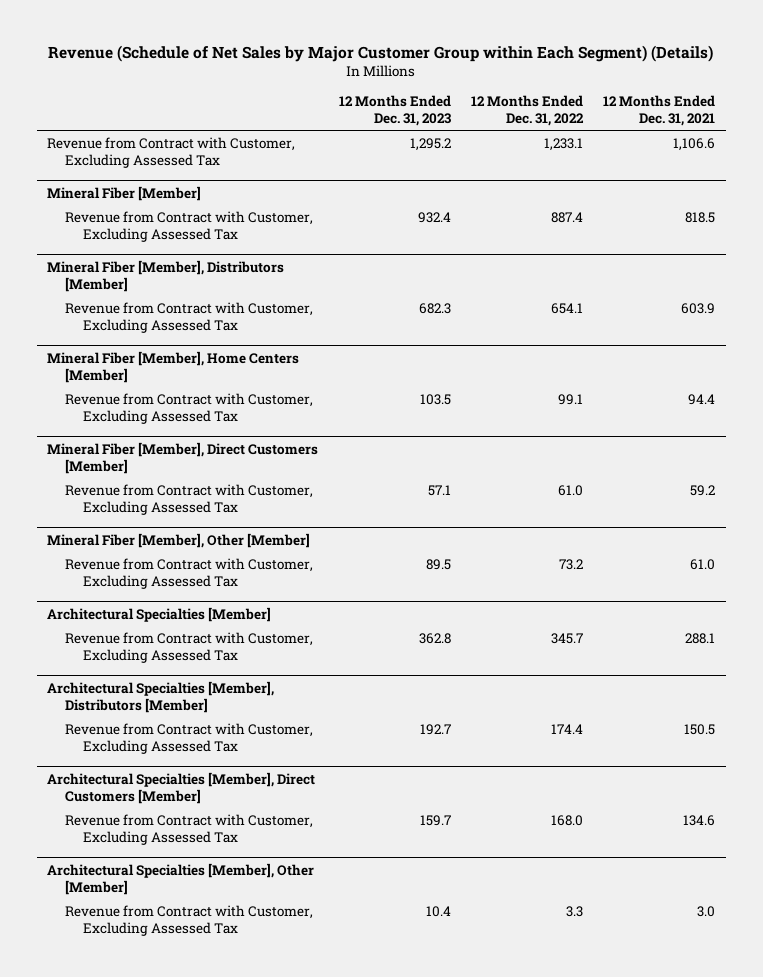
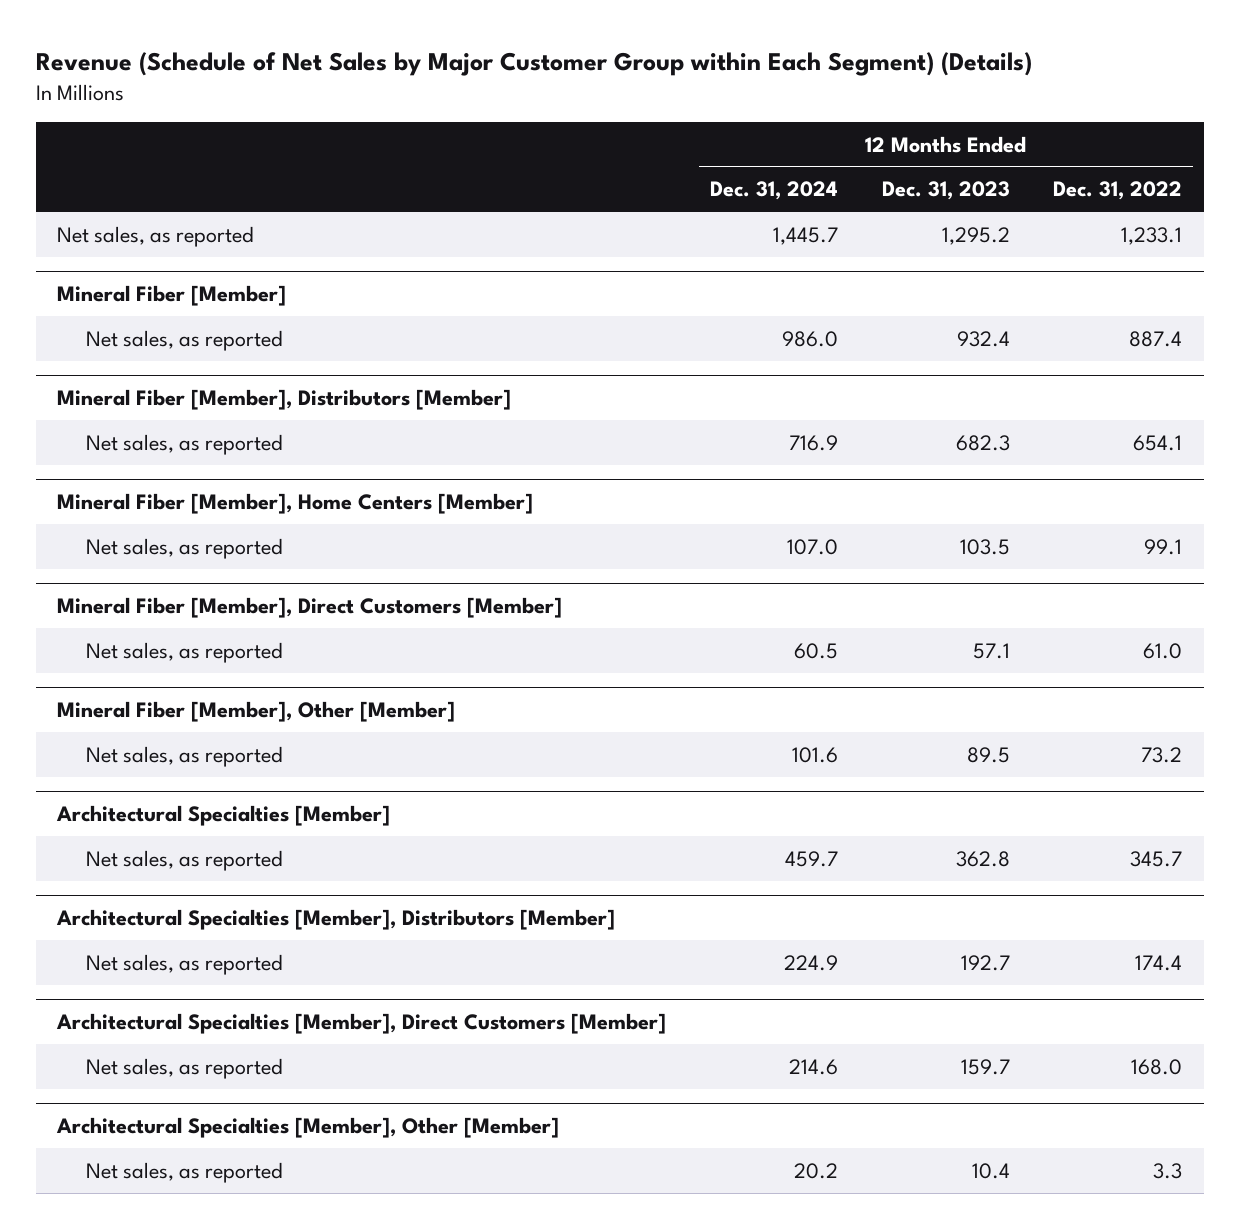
- | 12 Months Ended Dec. 31, 2023 | 12 Months Ended Dec. 31, 2022 | 12 Months Ended Dec. 31, 2021
+ | 12 Months Ended Dec. 31, 2024 | 12 Months Ended Dec. 31, 2023 | 12 Months Ended Dec. 31, 2022
- Revenue from Contract with Customer, Excluding Assessed Tax | 1,295.2 | 1,233.1 | 1,106.6
+ Net sales, as reported | 1,445.7 | 1,295.2 | 1,233.1
@ Mineral Fiber [Member]
- Revenue from Contract with Customer, Excluding Assessed Tax | 932.4 | 887.4 | 818.5
+ Net sales, as reported | 986.0 | 932.4 | 887.4
@ Mineral Fiber [Member], Distributors [Member]
- Revenue from Contract with Customer, Excluding Assessed Tax | 682.3 | 654.1 | 603.9
+ Net sales, as reported | 716.9 | 682.3 | 654.1
@ Mineral Fiber [Member], Home Centers [Member]
- Revenue from Contract with Customer, Excluding Assessed Tax | 103.5 | 99.1 | 94.4
+ Net sales, as reported | 107.0 | 103.5 | 99.1
@ Mineral Fiber [Member], Direct Customers [Member]
- Revenue from Contract with Customer, Excluding Assessed Tax | 57.1 | 61.0 | 59.2
+ Net sales, as reported | 60.5 | 57.1 | 61.0
@ Mineral Fiber [Member], Other [Member]
- Revenue from Contract with Customer, Excluding Assessed Tax | 89.5 | 73.2 | 61.0
+ Net sales, as reported | 101.6 | 89.5 | 73.2
@ Architectural Specialties [Member]
- Revenue from Contract with Customer, Excluding Assessed Tax | 362.8 | 345.7 | 288.1
+ Net sales, as reported | 459.7 | 362.8 | 345.7
@ Architectural Specialties [Member], Distributors [Member]
- Revenue from Contract with Customer, Excluding Assessed Tax | 192.7 | 174.4 | 150.5
+ Net sales, as reported | 224.9 | 192.7 | 174.4
@ Architectural Specialties [Member], Direct Customers [Member]
- Revenue from Contract with Customer, Excluding Assessed Tax | 159.7 | 168.0 | 134.6
+ Net sales, as reported | 214.6 | 159.7 | 168.0
@ Architectural Specialties [Member], Other [Member]
- Revenue from Contract with Customer, Excluding Assessed Tax | 10.4 | 3.3 | 3.0
+ Net sales, as reported | 20.2 | 10.4 | 3.3

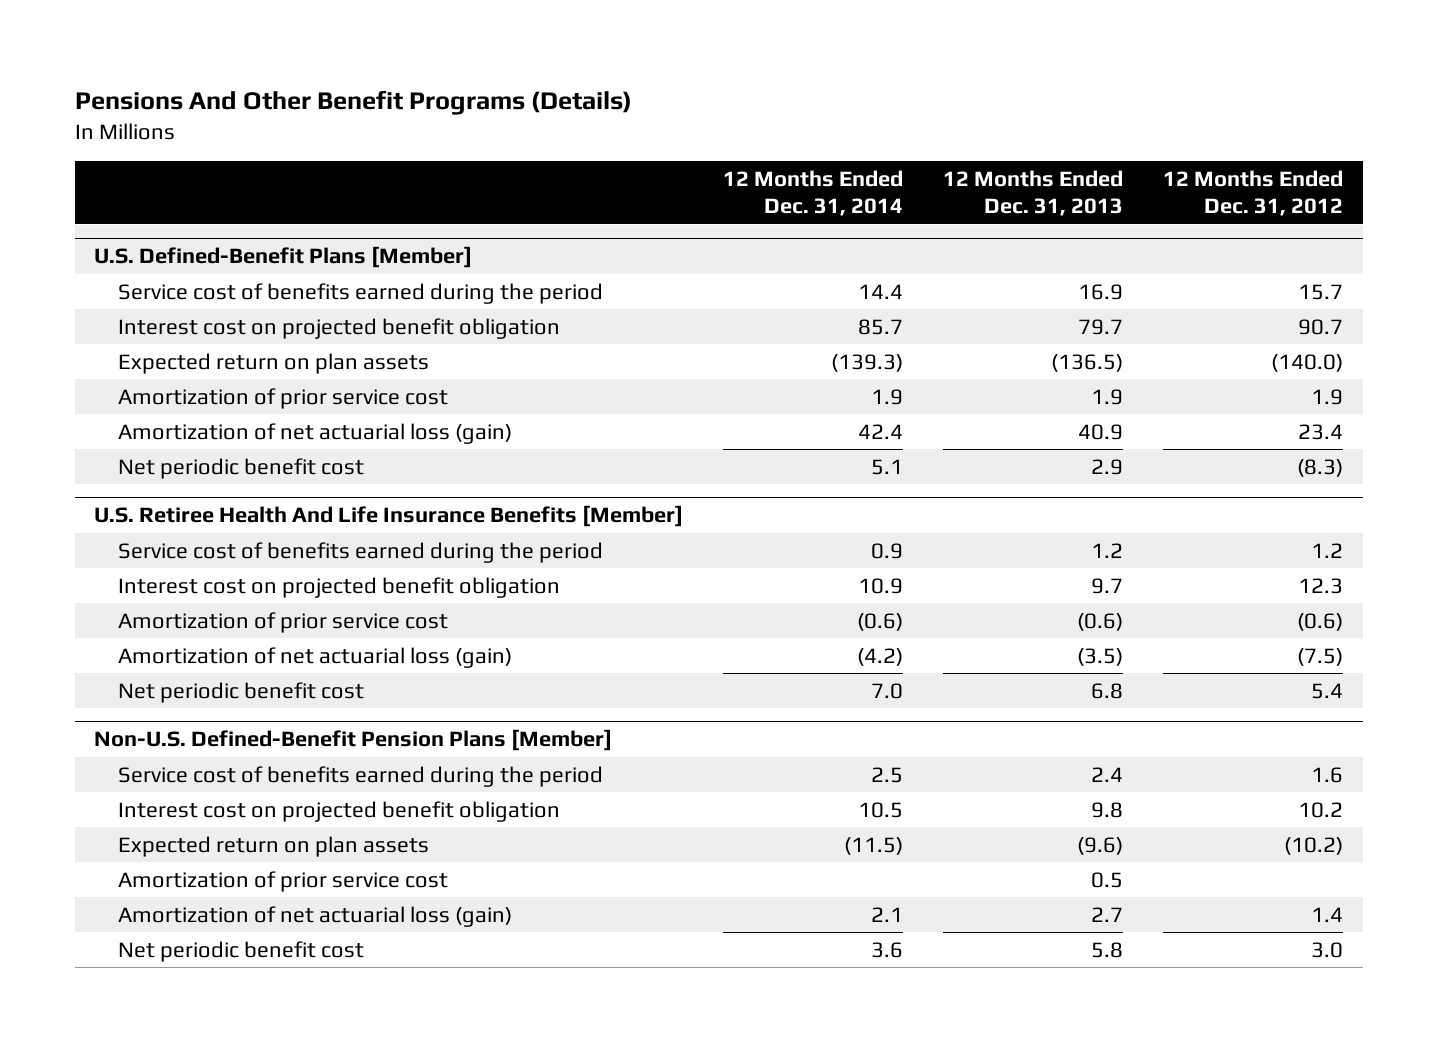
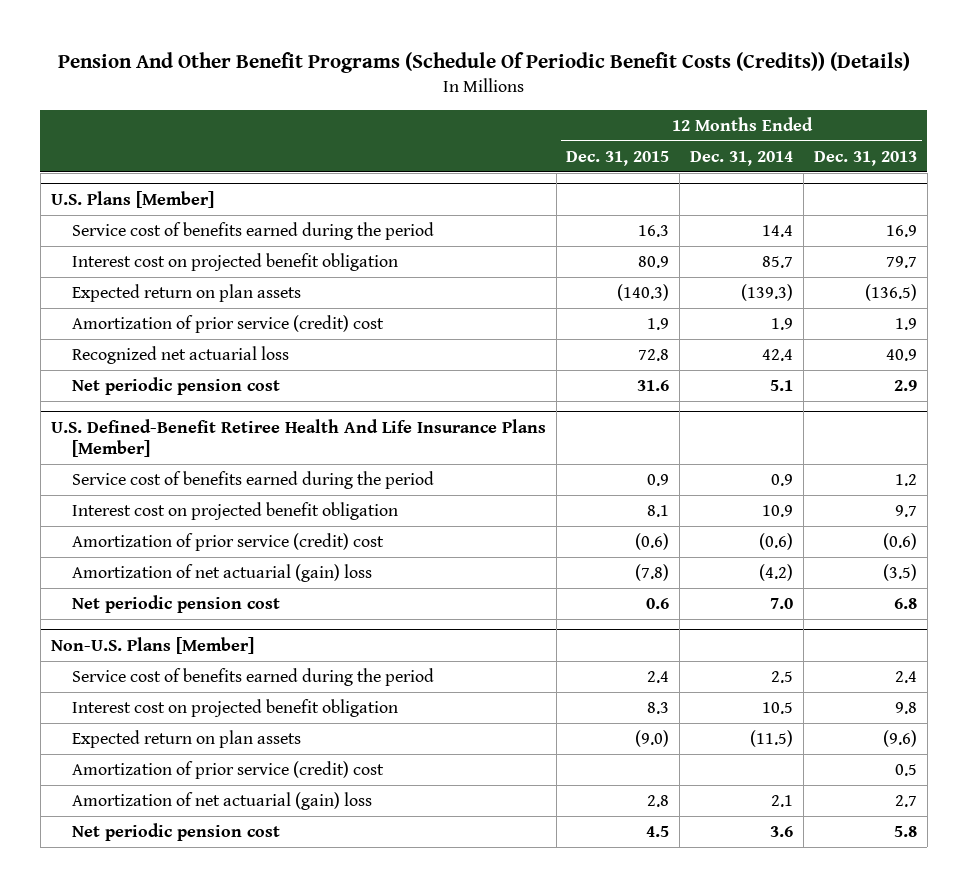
- Pensions And Other Benefit Programs (Details)
+ Pension And Other Benefit Programs (Schedule Of Periodic Benefit Costs (Credits)) (Details)
- | 12 Months Ended Dec. 31, 2014 | 12 Months Ended Dec. 31, 2013 | 12 Months Ended Dec. 31, 2012
+ | 12 Months Ended Dec. 31, 2015 | 12 Months Ended Dec. 31, 2014 | 12 Months Ended Dec. 31, 2013
- U.S. Defined-Benefit Plans [Member]
+ U.S. Plans [Member]
- Amortization of prior service cost | 1.9 | 1.9 | 1.9
- Amortization of net actuarial loss (gain) | 42.4 | 40.9 | 23.4
- Net periodic benefit cost | 5.1 | 2.9 | (8.3)
- U.S. Retiree Health And Life Insurance Benefits [Member]
+ Amortization of prior service (credit) cost | 1.9 | 1.9 | 1.9
+ Recognized net actuarial loss | 72.8 | 42.4 | 40.9
+ Net periodic pension cost | 31.6 | 5.1 | 2.9
+ U.S. Defined-Benefit Retiree Health And Life Insurance Plans [Member]
- Amortization of prior service cost | (0.6) | (0.6) | (0.6)
- Amortization of net actuarial loss (gain) | (4.2) | (3.5) | (7.5)
- Net periodic benefit cost | 7.0 | 6.8 | 5.4
- Non-U.S. Defined-Benefit Pension Plans [Member]
+ Amortization of prior service (credit) cost | (0.6) | (0.6) | (0.6)
+ Amortization of net actuarial (gain) loss | (7.8) | (4.2) | (3.5)
+ Net periodic pension cost | 0.6 | 7.0 | 6.8
+ Non-U.S. Plans [Member]
- Amortization of prior service cost | | 0.5 |
- Amortization of net actuarial loss (gain) | 2.1 | 2.7 | 1.4
- Net periodic benefit cost | 3.6 | 5.8 | 3.0
+ Amortization of prior service (credit) cost | | | 0.5
+ Amortization of net actuarial (gain) loss | 2.8 | 2.1 | 2.7
+ Net periodic pension cost | 4.5 | 3.6 | 5.8

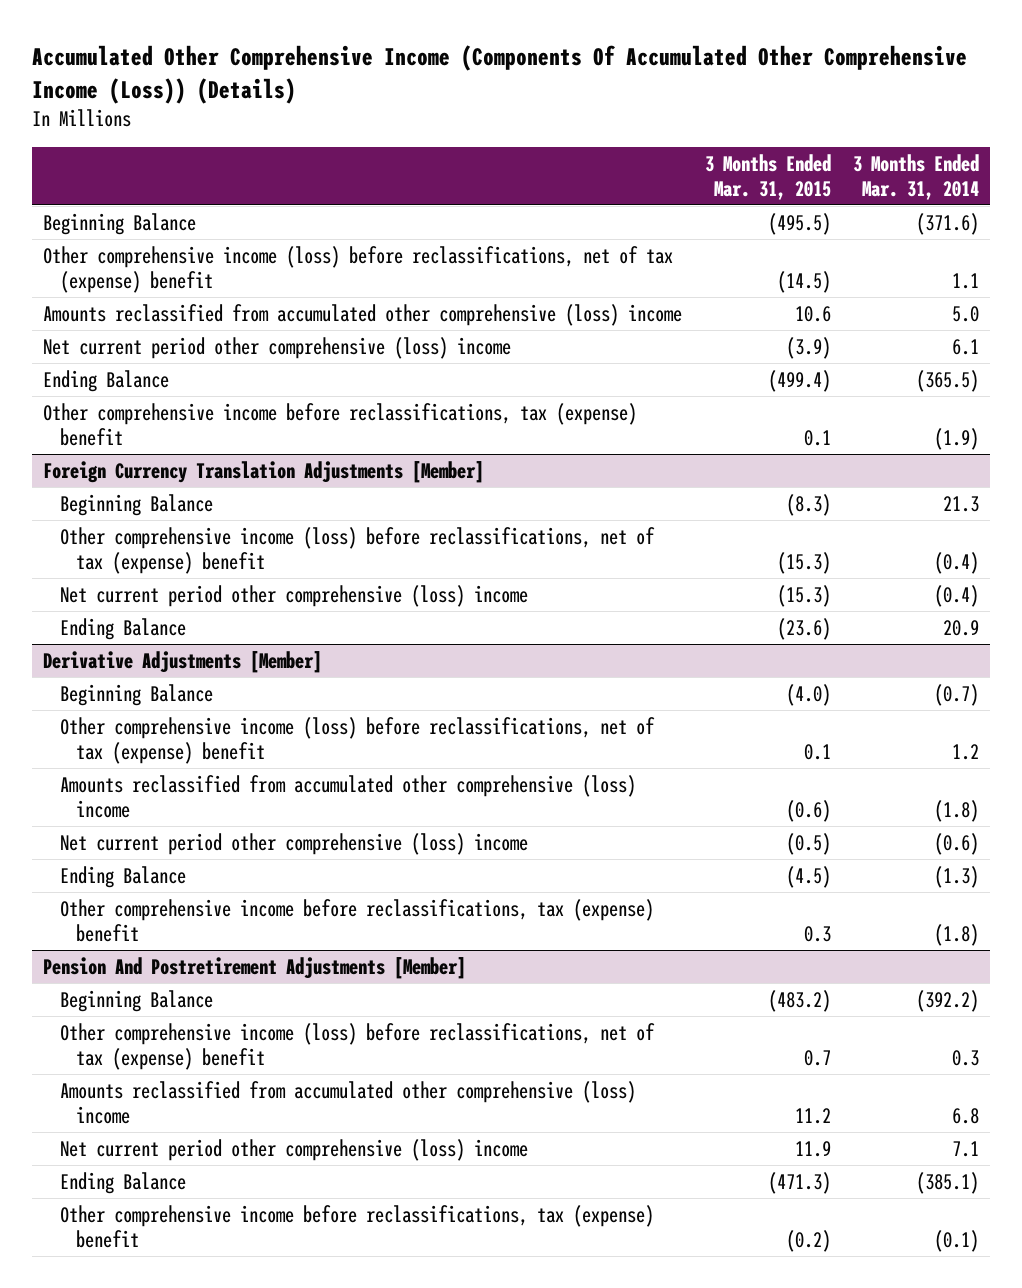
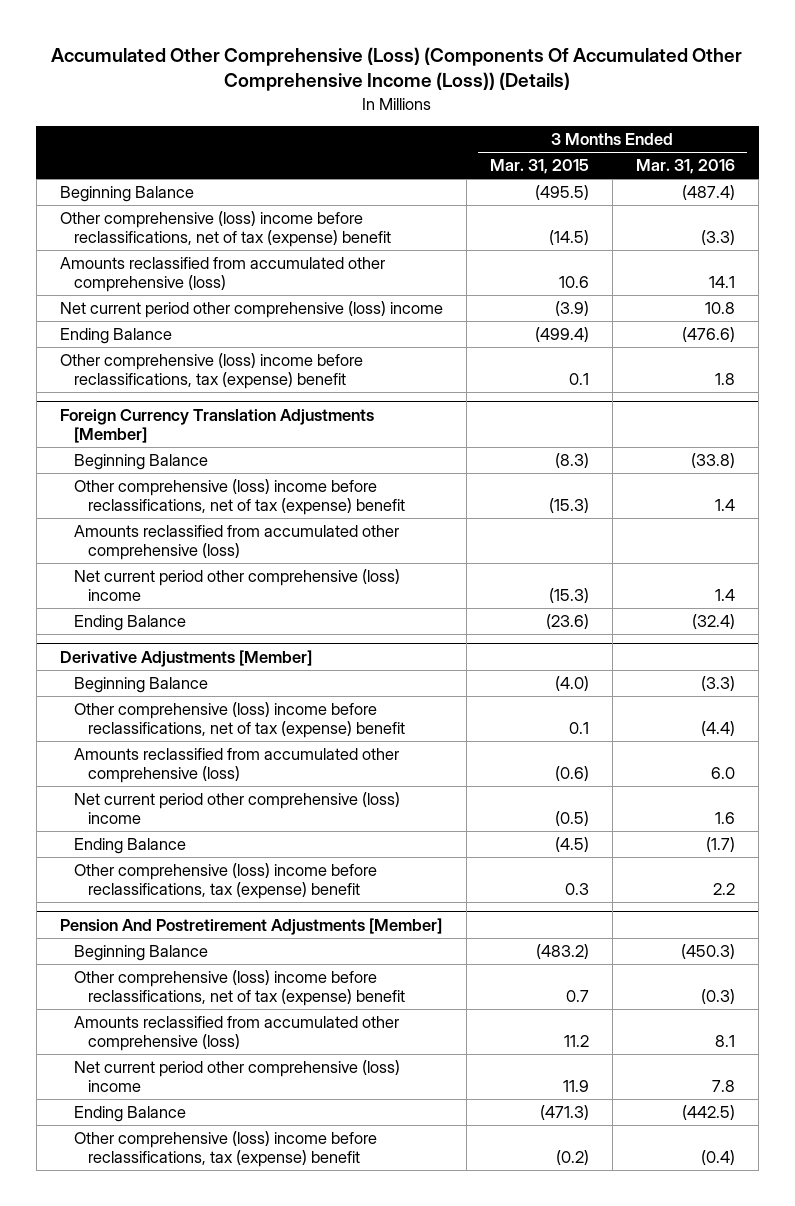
- Accumulated Other Comprehensive Income (Components Of Accumulated Other Comprehensive Income (Loss)) (Details)
+ Accumulated Other Comprehensive (Loss) (Components Of Accumulated Other Comprehensive Income (Loss)) (Details)
- | 3 Months Ended Mar. 31, 2015 | 3 Months Ended Mar. 31, 2014
+ | 3 Months Ended Mar. 31, 2015 | 3 Months Ended Mar. 31, 2016
- Other comprehensive income (loss) before reclassifications, net of tax (expense) benefit | (14.5) | 1.1
- Amounts reclassified from accumulated other comprehensive (loss) income | 10.6 | 5.0
+ Other comprehensive (loss) income before reclassifications, net of tax (expense) benefit | (14.5) | (3.3)
+ Amounts reclassified from accumulated other comprehensive (loss) | 10.6 | 14.1
- Other comprehensive income before reclassifications, tax (expense) benefit | 0.1 | (1.9)
+ Other comprehensive (loss) income before reclassifications, tax (expense) benefit | 0.1 | 1.8
@ Foreign Currency Translation Adjustments [Member]
- Other comprehensive income (loss) before reclassifications, net of tax (expense) benefit | (15.3) | (0.4)
+ Other comprehensive (loss) income before reclassifications, net of tax (expense) benefit | (15.3) | 1.4
+ Amounts reclassified from accumulated other comprehensive (loss)
@ Derivative Adjustments [Member]
- Other comprehensive income (loss) before reclassifications, net of tax (expense) benefit | 0.1 | 1.2
- Amounts reclassified from accumulated other comprehensive (loss) income | (0.6) | (1.8)
+ Other comprehensive (loss) income before reclassifications, net of tax (expense) benefit | 0.1 | (4.4)
+ Amounts reclassified from accumulated other comprehensive (loss) | (0.6) | 6.0
- Other comprehensive income before reclassifications, tax (expense) benefit | 0.3 | (1.8)
+ Other comprehensive (loss) income before reclassifications, tax (expense) benefit | 0.3 | 2.2
@ Pension And Postretirement Adjustments [Member]
- Other comprehensive income (loss) before reclassifications, net of tax (expense) benefit | 0.7 | 0.3
- Amounts reclassified from accumulated other comprehensive (loss) income | 11.2 | 6.8
+ Other comprehensive (loss) income before reclassifications, net of tax (expense) benefit | 0.7 | (0.3)
+ Amounts reclassified from accumulated other comprehensive (loss) | 11.2 | 8.1
- Other comprehensive income before reclassifications, tax (expense) benefit | (0.2) | (0.1)
+ Other comprehensive (loss) income before reclassifications, tax (expense) benefit | (0.2) | (0.4)

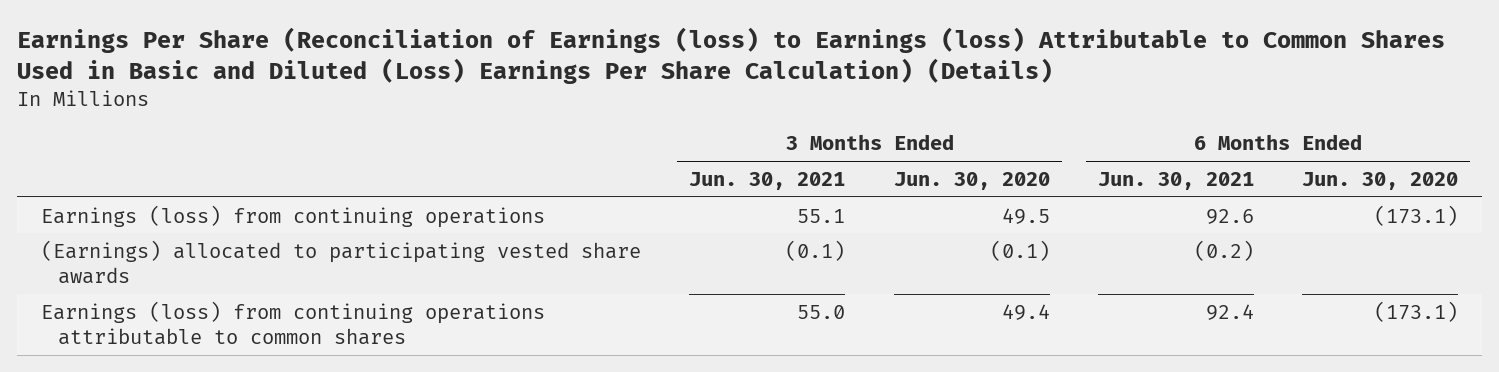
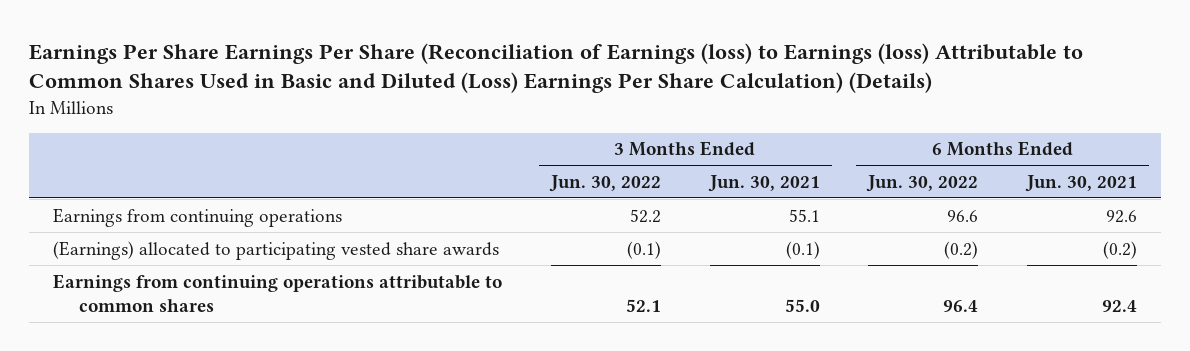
- Earnings Per Share (Reconciliation of Earnings (loss) to Earnings (loss) Attributable to Common Shares Used in Basic and Diluted (Loss) Earnings Per Share Calculation) (Details)
+ Earnings Per Share Earnings Per Share (Reconciliation of Earnings (loss) to Earnings (loss) Attributable to Common Shares Used in Basic and Diluted (Loss) Earnings Per Share Calculation) (Details)
- | 3 Months Ended Jun. 30, 2021 | 3 Months Ended Jun. 30, 2020 | 6 Months Ended Jun. 30, 2021 | 6 Months Ended Jun. 30, 2020
+ | 3 Months Ended Jun. 30, 2022 | 3 Months Ended Jun. 30, 2021 | 6 Months Ended Jun. 30, 2022 | 6 Months Ended Jun. 30, 2021
- Earnings (loss) from continuing operations | 55.1 | 49.5 | 92.6 | (173.1)
+ Earnings from continuing operations | 52.2 | 55.1 | 96.6 | 92.6
- Earnings (loss) from continuing operations attributable to common shares | 55.0 | 49.4 | 92.4 | (173.1)
+ Earnings from continuing operations attributable to common shares | 52.1 | 55.0 | 96.4 | 92.4

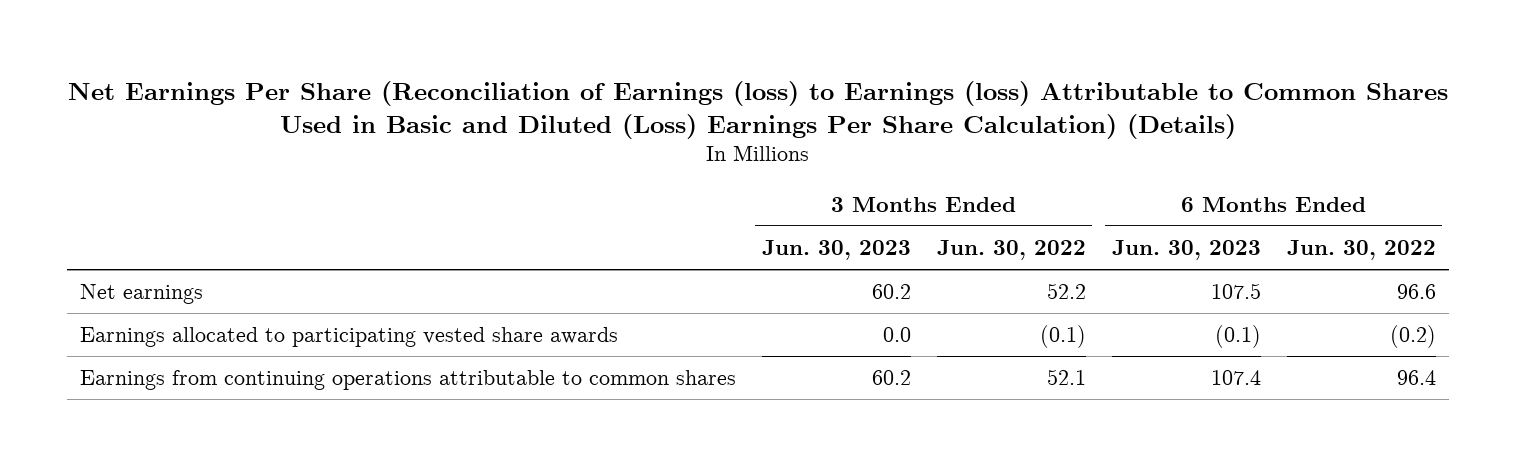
- Earnings Per Share Earnings Per Share (Reconciliation of Earnings (loss) to Earnings (loss) Attributable to Common Shares Used in Basic and Diluted (Loss) Earnings Per Share Calculation) (Details)
+ Net Earnings Per Share (Reconciliation of Earnings (loss) to Earnings (loss) Attributable to Common Shares Used in Basic and Diluted (Loss) Earnings Per Share Calculation) (Details)
- | 3 Months Ended Jun. 30, 2022 | 3 Months Ended Jun. 30, 2021 | 6 Months Ended Jun. 30, 2022 | 6 Months Ended Jun. 30, 2021
+ | 3 Months Ended Jun. 30, 2023 | 3 Months Ended Jun. 30, 2022 | 6 Months Ended Jun. 30, 2023 | 6 Months Ended Jun. 30, 2022
- Earnings from continuing operations | 52.2 | 55.1 | 96.6 | 92.6
- (Earnings) allocated to participating vested share awards | (0.1) | (0.1) | (0.2) | (0.2)
+ Net earnings | 60.2 | 52.2 | 107.5 | 96.6
+ Earnings allocated to participating vested share awards | 0.0 | (0.1) | (0.1) | (0.2)

